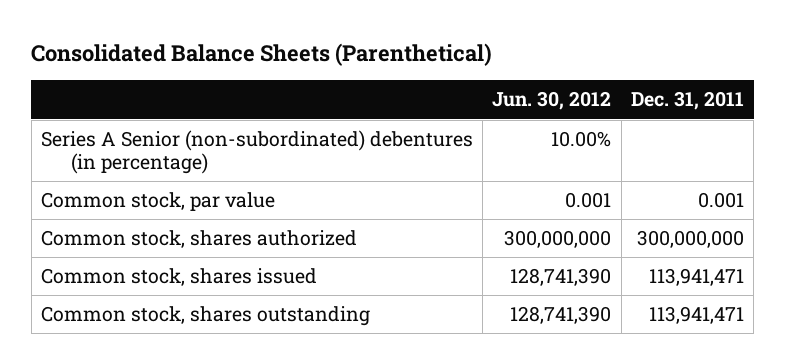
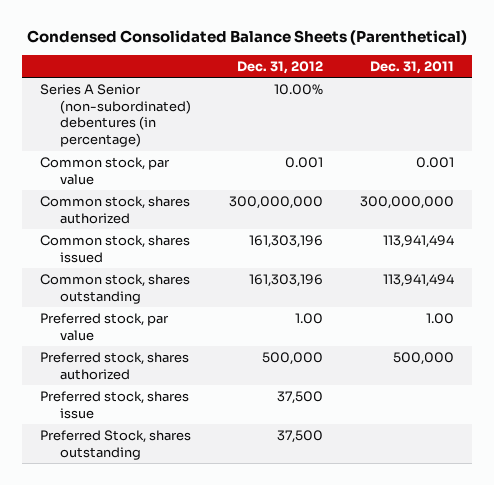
- Consolidated Balance Sheets (Parenthetical)
+ Condensed Consolidated Balance Sheets (Parenthetical)
- | Jun. 30, 2012 | Dec. 31, 2011
+ | Dec. 31, 2012 | Dec. 31, 2011
- Common stock, shares issued | 128,741,390 | 113,941,471
- Common stock, shares outstanding | 128,741,390 | 113,941,471
+ Common stock, shares issued | 161,303,196 | 113,941,494
+ Common stock, shares outstanding | 161,303,196 | 113,941,494
+ Preferred stock, par value | 1.00 | 1.00
+ Preferred stock, shares authorized | 500,000 | 500,000
+ Preferred stock, shares issue | 37,500 |
+ Preferred Stock, shares outstanding | 37,500 |

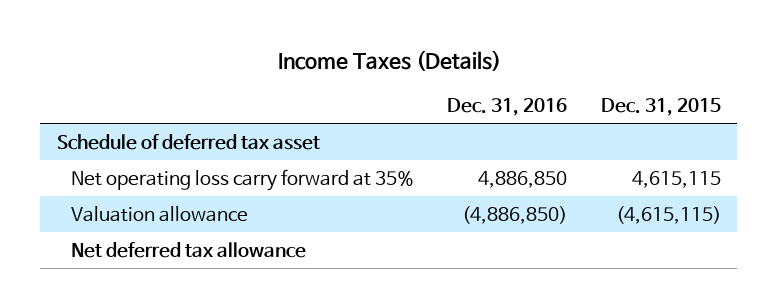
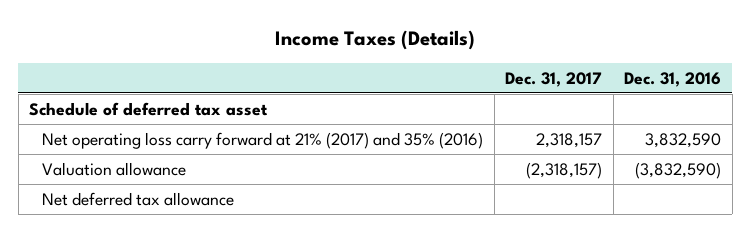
- | Dec. 31, 2016 | Dec. 31, 2015
+ | Dec. 31, 2017 | Dec. 31, 2016
- Net operating loss carry forward at 35% | 4,886,850 | 4,615,115
- Valuation allowance | (4,886,850) | (4,615,115)
+ Net operating loss carry forward at 21% (2017) and 35% (2016) | 2,318,157 | 3,832,590
+ Valuation allowance | (2,318,157) | (3,832,590)

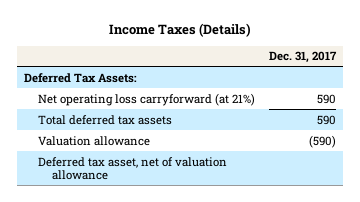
- | Dec. 31, 2017 | Dec. 31, 2016
+ | Dec. 31, 2017
- Schedule of deferred tax asset
- Net operating loss carry forward at 21% (2017) and 35% (2016) | 2,318,157 | 3,832,590
- Valuation allowance | (2,318,157) | (3,832,590)
- Net deferred tax allowance
+ Deferred Tax Assets:
+ Net operating loss carryforward (at 21%) | 590
+ Total deferred tax assets | 590
+ Valuation allowance | (590)
+ Deferred tax asset, net of valuation allowance

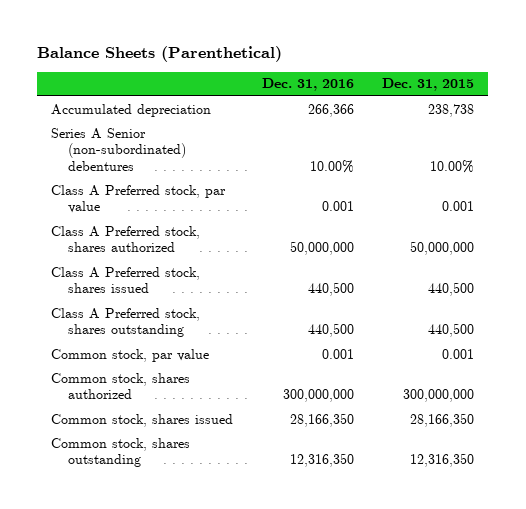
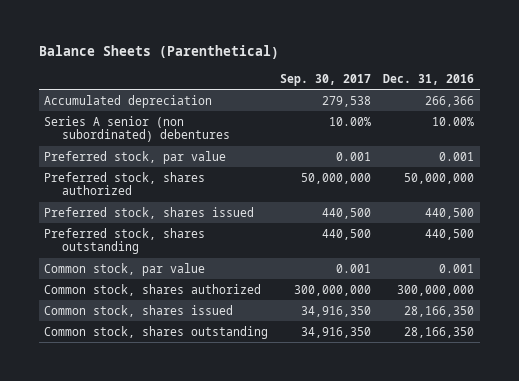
- | Dec. 31, 2016 | Dec. 31, 2015
+ | Sep. 30, 2017 | Dec. 31, 2016
- Series A Senior (non-subordinated) debentures | 10.00% | 10.00%
- Class A Preferred stock, par value | 0.001 | 0.001
- Class A Preferred stock, shares authorized | 50,000,000 | 50,000,000
- Class A Preferred stock, shares issued | 440,500 | 440,500
- Class A Preferred stock, shares outstanding | 440,500 | 440,500
+ Series A senior (non subordinated) debentures | 10.00% | 10.00%
+ Preferred stock, par value | 0.001 | 0.001
+ Preferred stock, shares authorized | 50,000,000 | 50,000,000
+ Preferred stock, shares issued | 440,500 | 440,500
+ Preferred stock, shares outstanding | 440,500 | 440,500
- Common stock, shares outstanding | 12,316,350 | 12,316,350
+ Common stock, shares outstanding | 34,916,350 | 28,166,350

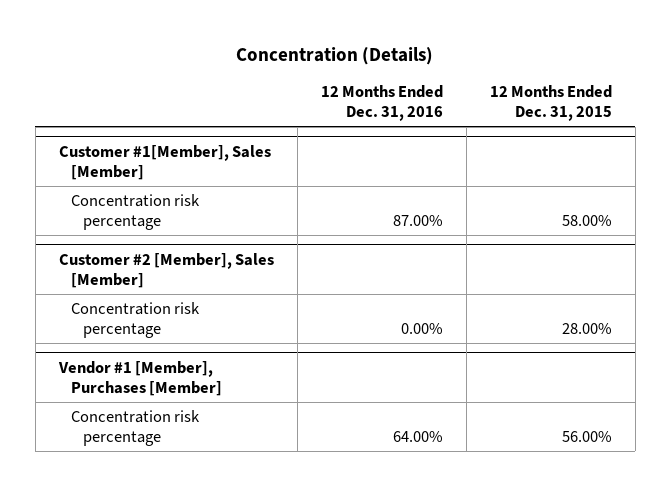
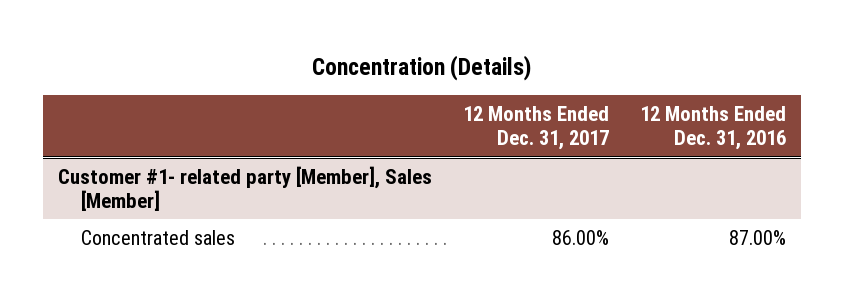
- | 12 Months Ended Dec. 31, 2016 | 12 Months Ended Dec. 31, 2015
+ | 12 Months Ended Dec. 31, 2017 | 12 Months Ended Dec. 31, 2016
- Customer #1[Member], Sales [Member]
- Concentration risk percentage | 87.00% | 58.00%
- Customer #2 [Member], Sales [Member]
- Concentration risk percentage | 0.00% | 28.00%
- Vendor #1 [Member], Purchases [Member]
- Concentration risk percentage | 64.00% | 56.00%
+ Customer #1- related party [Member], Sales [Member]
+ Concentrated sales | 86.00% | 87.00%

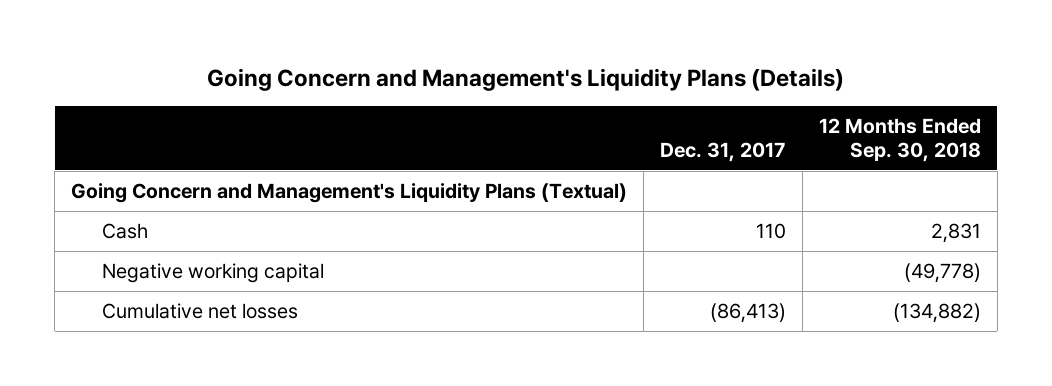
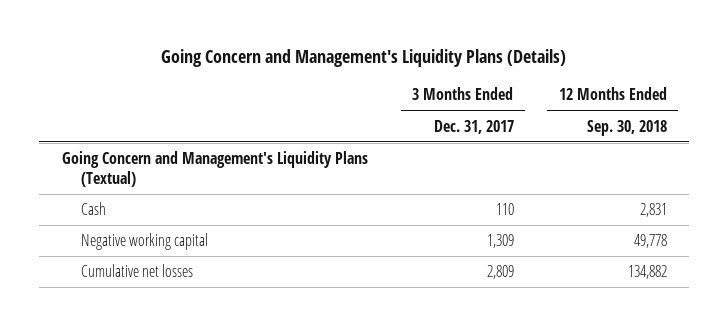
- | Dec. 31, 2017 | 12 Months Ended Sep. 30, 2018
+ | 3 Months Ended Dec. 31, 2017 | 12 Months Ended Sep. 30, 2018
- Negative working capital | | (49,778)
- Cumulative net losses | (86,413) | (134,882)
+ Negative working capital | 1,309 | 49,778
+ Cumulative net losses | 2,809 | 134,882

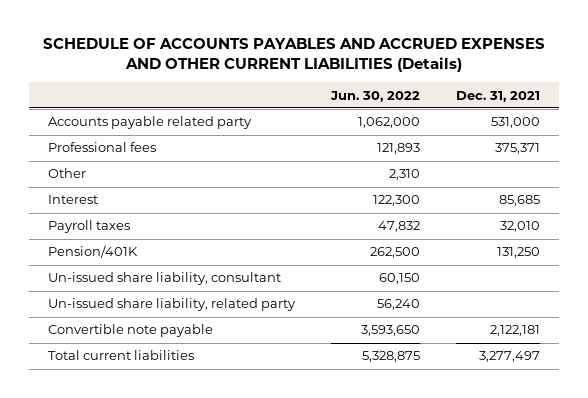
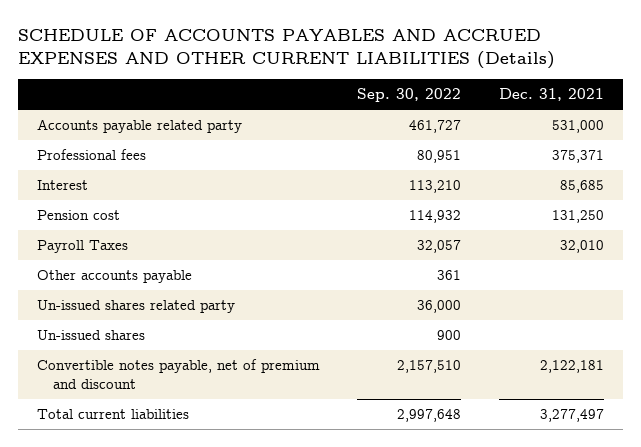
- | Jun. 30, 2022 | Dec. 31, 2021
+ | Sep. 30, 2022 | Dec. 31, 2021
- Other | 2,310 |
- Payroll taxes | 47,832 | 32,010
- Pension/401K | 262,500 | 131,250
- Un-issued share liability, consultant | 60,150 |
- Un-issued share liability, related party | 56,240 |
- Convertible note payable | 3,593,650 | 2,122,181
+ Pension cost | 114,932 | 131,250
+ Payroll Taxes | 32,057 | 32,010
+ Other accounts payable | 361 |
+ Un-issued shares related party | 36,000 |
+ Un-issued shares | 900 |
+ Convertible notes payable, net of premium and discount | 2,157,510 | 2,122,181

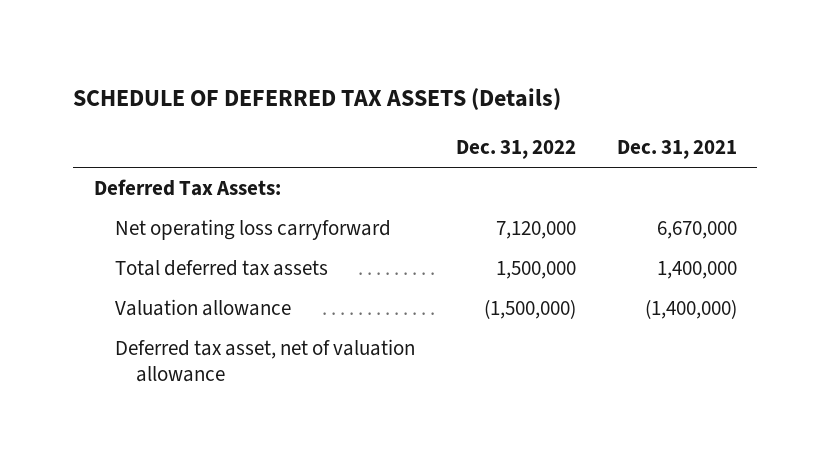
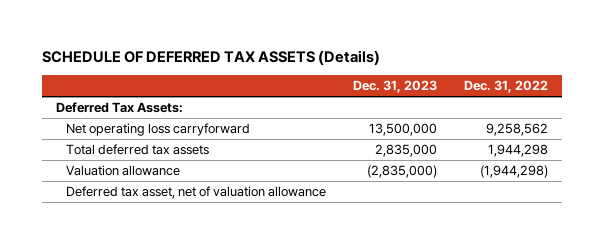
- | Dec. 31, 2022 | Dec. 31, 2021
+ | Dec. 31, 2023 | Dec. 31, 2022
- Net operating loss carryforward | 7,120,000 | 6,670,000
- Total deferred tax assets | 1,500,000 | 1,400,000
- Valuation allowance | (1,500,000) | (1,400,000)
+ Net operating loss carryforward | 13,500,000 | 9,258,562
+ Total deferred tax assets | 2,835,000 | 1,944,298
+ Valuation allowance | (2,835,000) | (1,944,298)

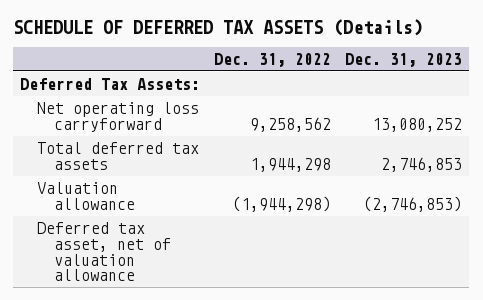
- | Dec. 31, 2023 | Dec. 31, 2022
+ | Dec. 31, 2022 | Dec. 31, 2023
- Net operating loss carryforward | 13,500,000 | 9,258,562
- Total deferred tax assets | 2,835,000 | 1,944,298
- Valuation allowance | (2,835,000) | (1,944,298)
+ Net operating loss carryforward | 9,258,562 | 13,080,252
+ Total deferred tax assets | 1,944,298 | 2,746,853
+ Valuation allowance | (1,944,298) | (2,746,853)

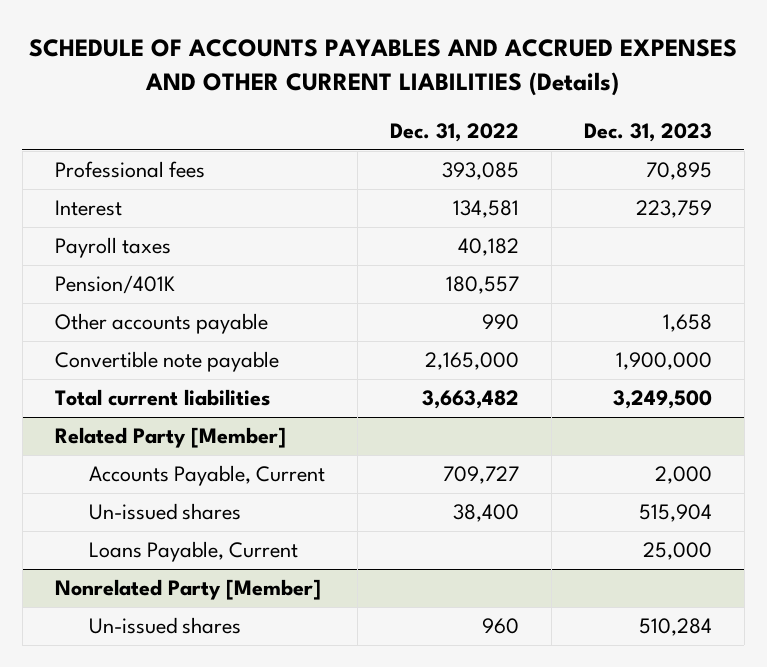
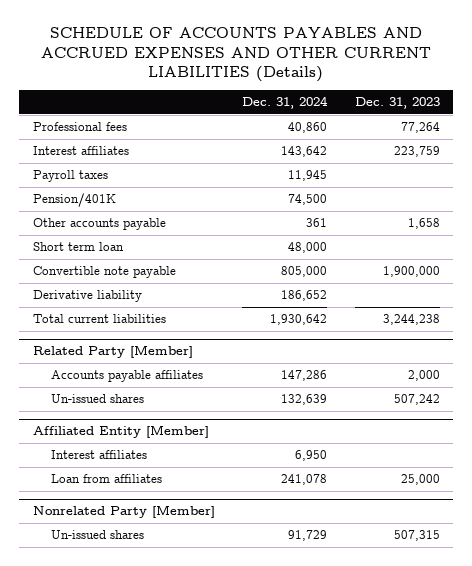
- | Dec. 31, 2022 | Dec. 31, 2023
+ | Dec. 31, 2024 | Dec. 31, 2023
- Professional fees | 393,085 | 70,895
- Interest | 134,581 | 223,759
+ Professional fees | 40,860 | 77,264
+ Interest affiliates | 143,642 | 223,759
+ Short term loan | 48,000 |
- Total current liabilities | 3,663,482 | 3,249,500
+ Derivative liability | 186,652 |
+ Total current liabilities | 1,930,642 | 3,244,238
@ Related Party [Member]
- Accounts Payable, Current | 709,727 | 2,000
- Un-issued shares | 38,400 | 515,904
- Loans Payable, Current | | 25,000
+ Accounts payable affiliates | 147,286 | 2,000
+ Un-issued shares | 132,639 | 507,242
+ Affiliated Entity [Member]
+ Interest affiliates | 6,950 |
+ Loan from affiliates | 241,078 | 25,000
@ Nonrelated Party [Member]
- Un-issued shares | 960 | 510,284
+ Un-issued shares | 91,729 | 507,315

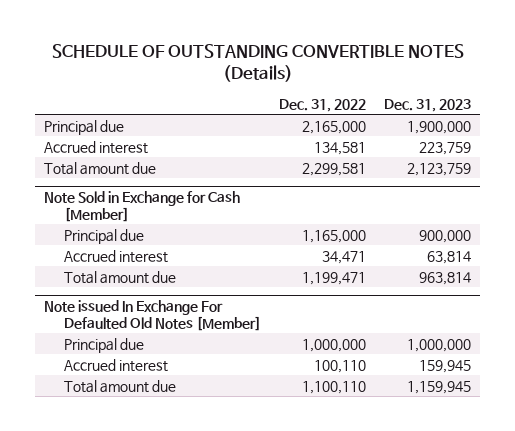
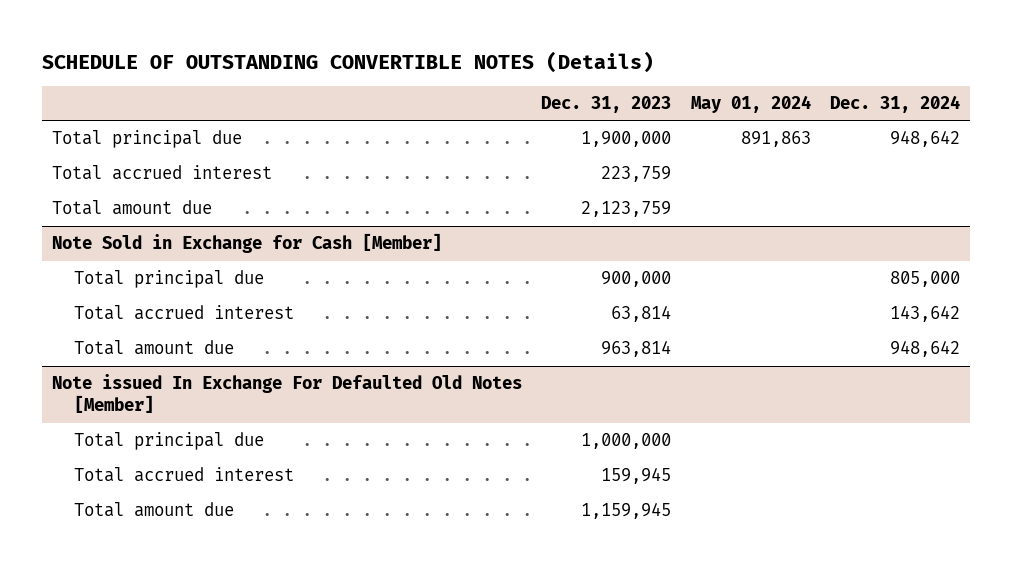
- | Dec. 31, 2022 | Dec. 31, 2023
+ | Dec. 31, 2023 | May 01, 2024 | Dec. 31, 2024
- Principal due | 2,165,000 | 1,900,000
- Accrued interest | 134,581 | 223,759
+ Total principal due | 1,900,000 | 891,863 | 948,642
+ Total accrued interest | 223,759 | |
@ Note Sold in Exchange for Cash [Member]
- Principal due | 1,165,000 | 900,000
- Accrued interest | 34,471 | 63,814
+ Total principal due | 900,000 | | 805,000
+ Total accrued interest | 63,814 | | 143,642
@ Note issued In Exchange For Defaulted Old Notes [Member]
- Principal due | 1,000,000 | 1,000,000
- Accrued interest | 100,110 | 159,945
+ Total principal due | 1,000,000 | |
+ Total accrued interest | 159,945 | |

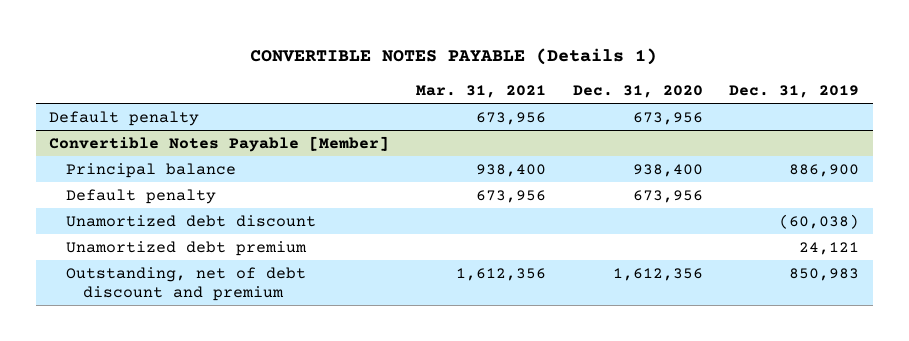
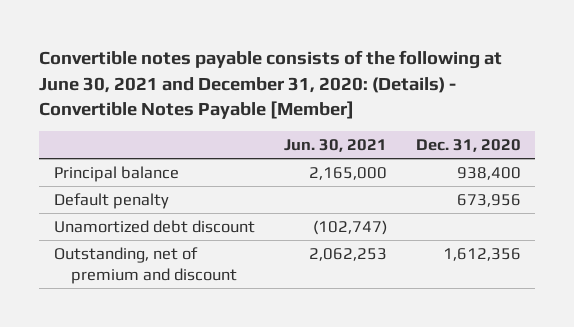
- CONVERTIBLE NOTES PAYABLE (Details 1)
+ Convertible notes payable consists of the following at June 30, 2021 and December 31, 2020: (Details) - Convertible Notes Payable [Member]
- | Mar. 31, 2021 | Dec. 31, 2020 | Dec. 31, 2019
+ | Jun. 30, 2021 | Dec. 31, 2020
- Default penalty | 673,956 | 673,956 |
- Convertible Notes Payable [Member]
- Unamortized debt premium | | | 24,121
- Outstanding, net of debt discount and premium | 1,612,356 | 1,612,356 | 850,983
+ Outstanding, net of premium and discount | 2,062,253 | 1,612,356

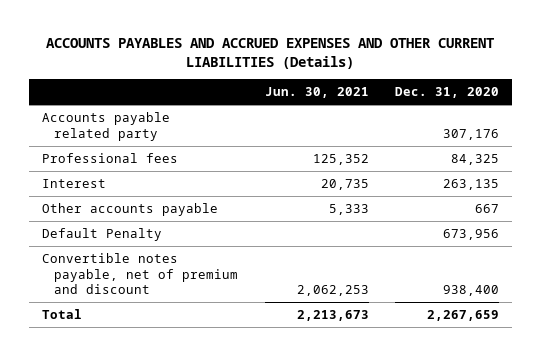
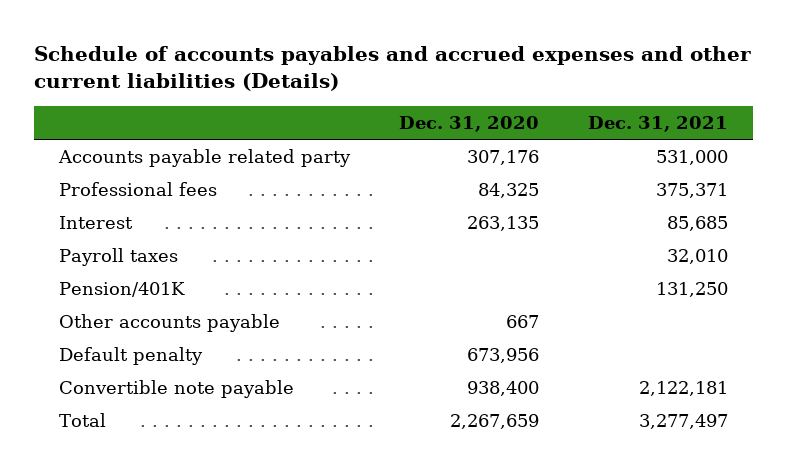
- ACCOUNTS PAYABLES AND ACCRUED EXPENSES AND OTHER CURRENT LIABILITIES (Details)
+ Schedule of accounts payables and accrued expenses and other current liabilities (Details)
- | Jun. 30, 2021 | Dec. 31, 2020
+ | Dec. 31, 2020 | Dec. 31, 2021
+ Payroll taxes | | 32,010
+ Pension/401K | | 131,250
- Default Penalty | | 673,956
- Convertible notes payable, net of premium and discount | 2,062,253 | 938,400
+ Default penalty | 673,956 |
+ Convertible note payable | 938,400 | 2,122,181

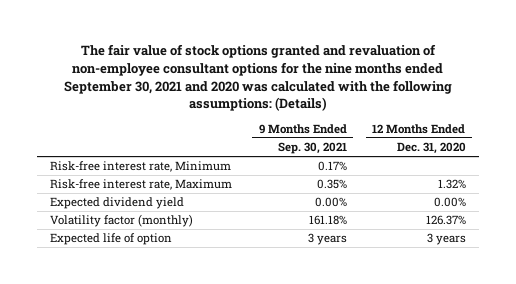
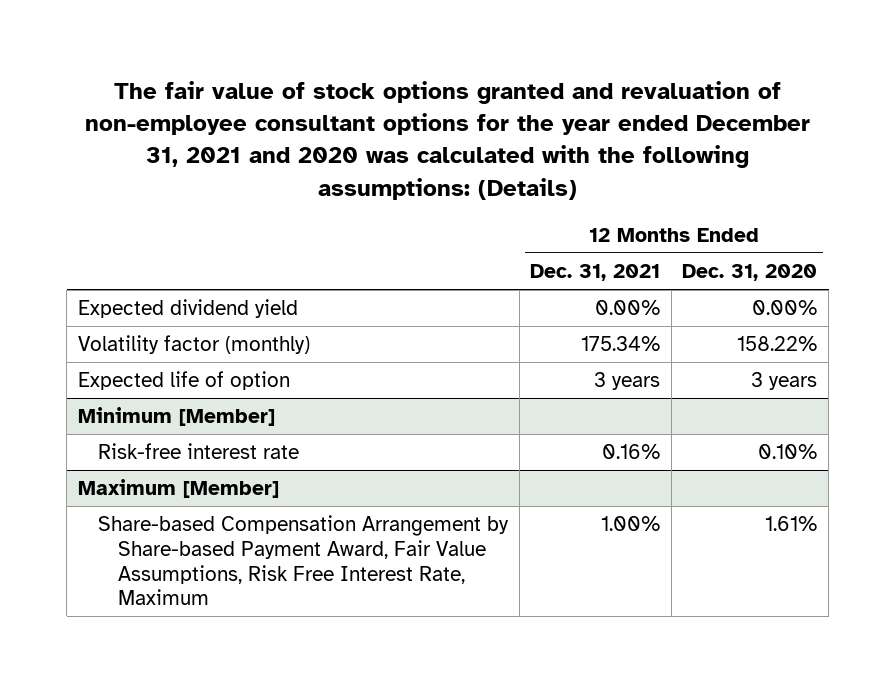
- The fair value of stock options granted and revaluation of non-employee consultant options for the nine months ended September 30, 2021 and 2020 was calculated with the following assumptions: (Details)
+ The fair value of stock options granted and revaluation of non-employee consultant options for the year ended December 31, 2021 and 2020 was calculated with the following assumptions: (Details)
- | 9 Months Ended Sep. 30, 2021 | 12 Months Ended Dec. 31, 2020
+ | 12 Months Ended Dec. 31, 2021 | 12 Months Ended Dec. 31, 2020
- Risk-free interest rate, Minimum | 0.17% |
- Risk-free interest rate, Maximum | 0.35% | 1.32%
- Volatility factor (monthly) | 161.18% | 126.37%
+ Volatility factor (monthly) | 175.34% | 158.22%
+ Minimum [Member]
+ Risk-free interest rate | 0.16% | 0.10%
+ Maximum [Member]
+ Share-based Compensation Arrangement by Share-based Payment Award, Fair Value Assumptions, Risk Free Interest Rate, Maximum | 1.00% | 1.61%

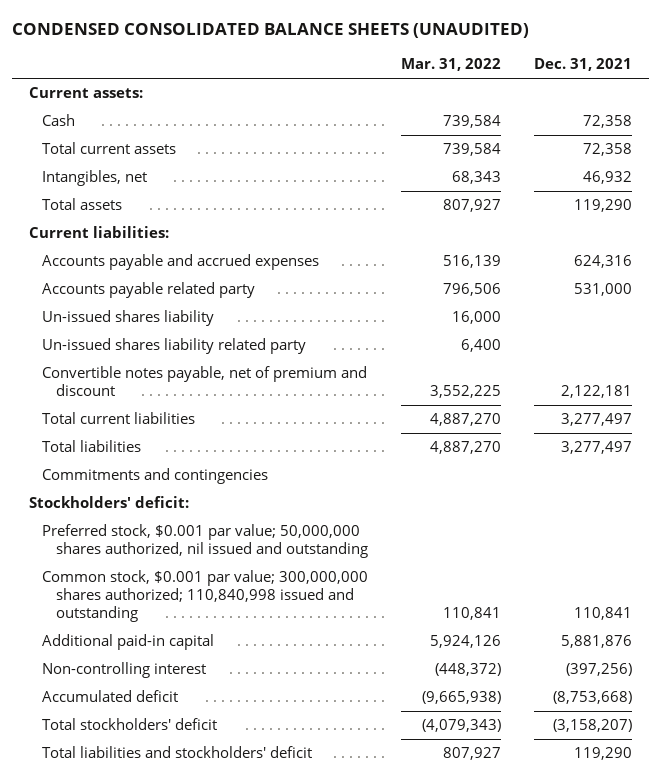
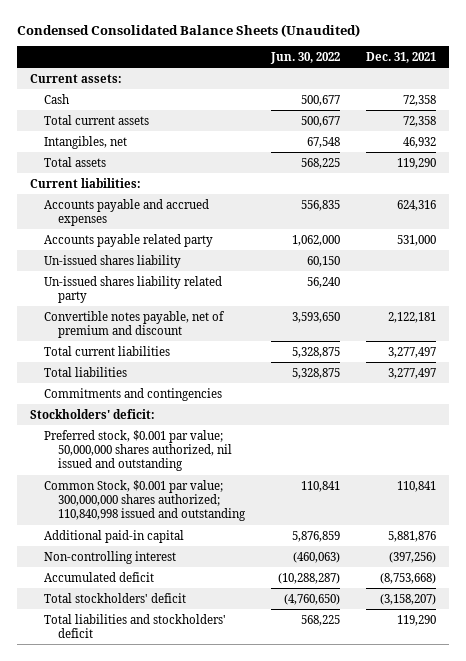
- CONDENSED CONSOLIDATED BALANCE SHEETS (UNAUDITED)
+ Condensed Consolidated Balance Sheets (Unaudited)
- | Mar. 31, 2022 | Dec. 31, 2021
+ | Jun. 30, 2022 | Dec. 31, 2021
- Common stock, $0.001 par value; 300,000,000 shares authorized; 110,840,998 issued and outstanding | 110,841 | 110,841
+ Common Stock, $0.001 par value; 300,000,000 shares authorized; 110,840,998 issued and outstanding | 110,841 | 110,841

